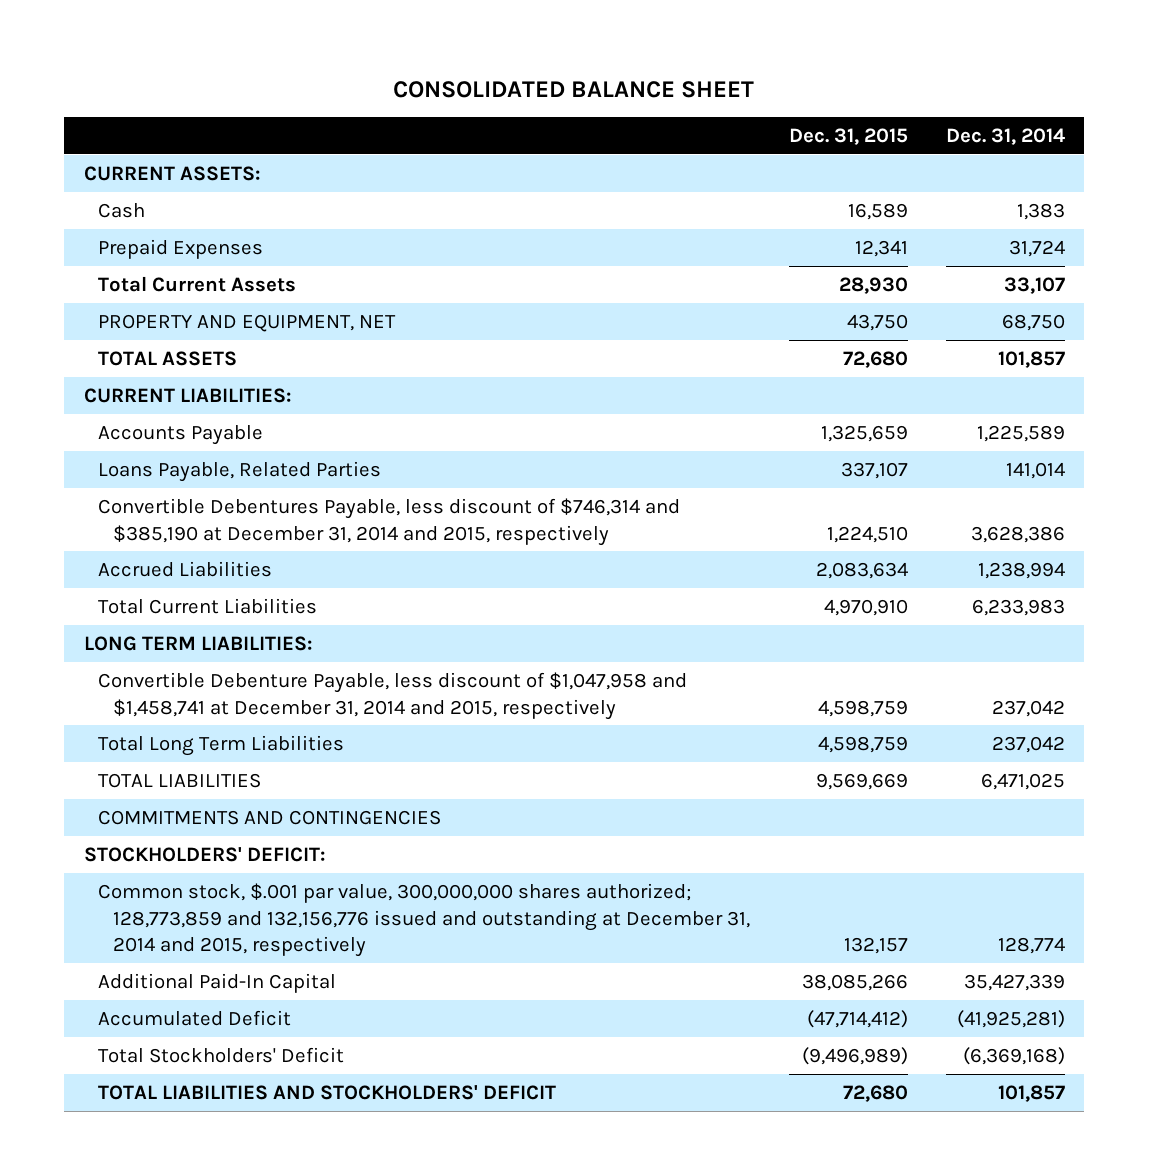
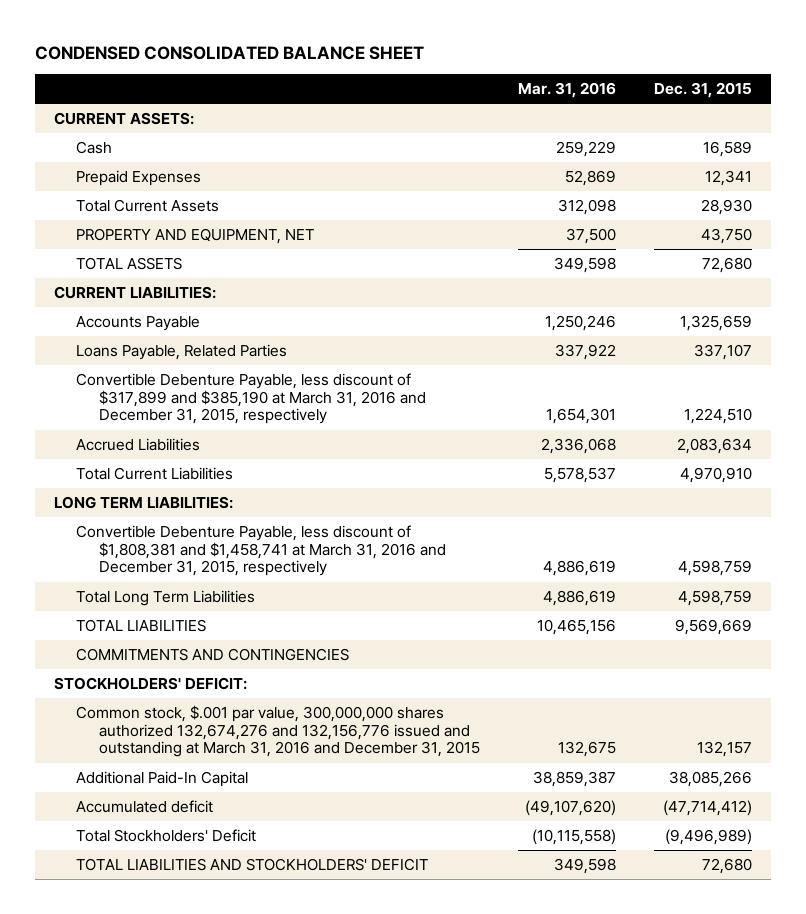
- CONSOLIDATED BALANCE SHEET
+ CONDENSED CONSOLIDATED BALANCE SHEET
- | Dec. 31, 2015 | Dec. 31, 2014
+ | Mar. 31, 2016 | Dec. 31, 2015
- Convertible Debentures Payable, less discount of $746,314 and $385,190 at December 31, 2014 and 2015, respectively | 1,224,510 | 3,628,386
+ Convertible Debenture Payable, less discount of $317,899 and $385,190 at March 31, 2016 and December 31, 2015, respectively | 1,654,301 | 1,224,510
- Convertible Debenture Payable, less discount of $1,047,958 and $1,458,741 at December 31, 2014 and 2015, respectively | 4,598,759 | 237,042
+ Convertible Debenture Payable, less discount of $1,808,381 and $1,458,741 at March 31, 2016 and December 31, 2015, respectively | 4,886,619 | 4,598,759
- Common stock, $.001 par value, 300,000,000 shares authorized; 128,773,859 and 132,156,776 issued and outstanding at December 31, 2014 and 2015, respectively | 132,157 | 128,774
+ Common stock, $.001 par value, 300,000,000 shares authorized 132,674,276 and 132,156,776 issued and outstanding at March 31, 2016 and December 31, 2015 | 132,675 | 132,157
- Accumulated Deficit | (47,714,412) | (41,925,281)
+ Accumulated deficit | (49,107,620) | (47,714,412)

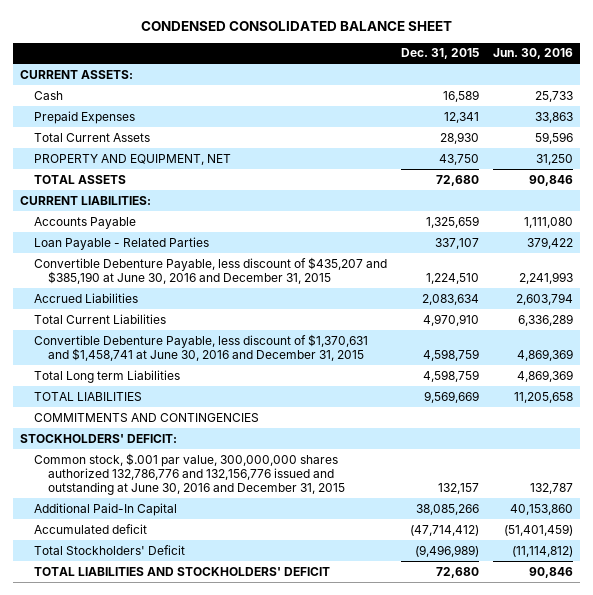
- | Mar. 31, 2016 | Dec. 31, 2015
+ | Dec. 31, 2015 | Jun. 30, 2016
- Loans Payable, Related Parties | 337,922 | 337,107
- Convertible Debenture Payable, less discount of $317,899 and $385,190 at March 31, 2016 and December 31, 2015, respectively | 1,654,301 | 1,224,510
+ Loan Payable - Related Parties | 337,107 | 379,422
+ Convertible Debenture Payable, less discount of $435,207 and $385,190 at June 30, 2016 and December 31, 2015 | 1,224,510 | 2,241,993
- LONG TERM LIABILITIES:
- Convertible Debenture Payable, less discount of $1,808,381 and $1,458,741 at March 31, 2016 and December 31, 2015, respectively | 4,886,619 | 4,598,759
- Total Long Term Liabilities | 4,886,619 | 4,598,759
+ Convertible Debenture Payable, less discount of $1,370,631 and $1,458,741 at June 30, 2016 and December 31, 2015 | 4,598,759 | 4,869,369
+ Total Long term Liabilities | 4,598,759 | 4,869,369
- Common stock, $.001 par value, 300,000,000 shares authorized 132,674,276 and 132,156,776 issued and outstanding at March 31, 2016 and December 31, 2015 | 132,675 | 132,157
+ Common stock, $.001 par value, 300,000,000 shares authorized 132,786,776 and 132,156,776 issued and outstanding at June 30, 2016 and December 31, 2015 | 132,157 | 132,787

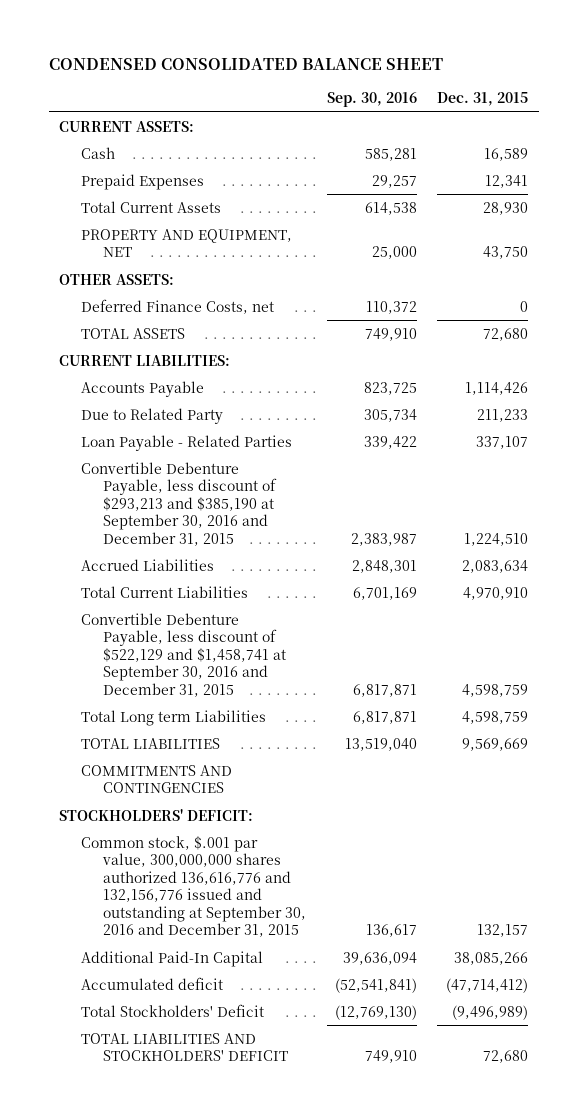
- | Dec. 31, 2015 | Jun. 30, 2016
+ | Sep. 30, 2016 | Dec. 31, 2015
+ OTHER ASSETS:
+ Deferred Finance Costs, net | 110,372 | 0
- Accounts Payable | 1,325,659 | 1,111,080
+ Accounts Payable | 823,725 | 1,114,426
+ Due to Related Party | 305,734 | 211,233
- Convertible Debenture Payable, less discount of $435,207 and $385,190 at June 30, 2016 and December 31, 2015 | 1,224,510 | 2,241,993
+ Convertible Debenture Payable, less discount of $293,213 and $385,190 at September 30, 2016 and December 31, 2015 | 2,383,987 | 1,224,510
- Convertible Debenture Payable, less discount of $1,370,631 and $1,458,741 at June 30, 2016 and December 31, 2015 | 4,598,759 | 4,869,369
+ Convertible Debenture Payable, less discount of $522,129 and $1,458,741 at September 30, 2016 and December 31, 2015 | 6,817,871 | 4,598,759
- Common stock, $.001 par value, 300,000,000 shares authorized 132,786,776 and 132,156,776 issued and outstanding at June 30, 2016 and December 31, 2015 | 132,157 | 132,787
+ Common stock, $.001 par value, 300,000,000 shares authorized 136,616,776 and 132,156,776 issued and outstanding at September 30, 2016 and December 31, 2015 | 136,617 | 132,157

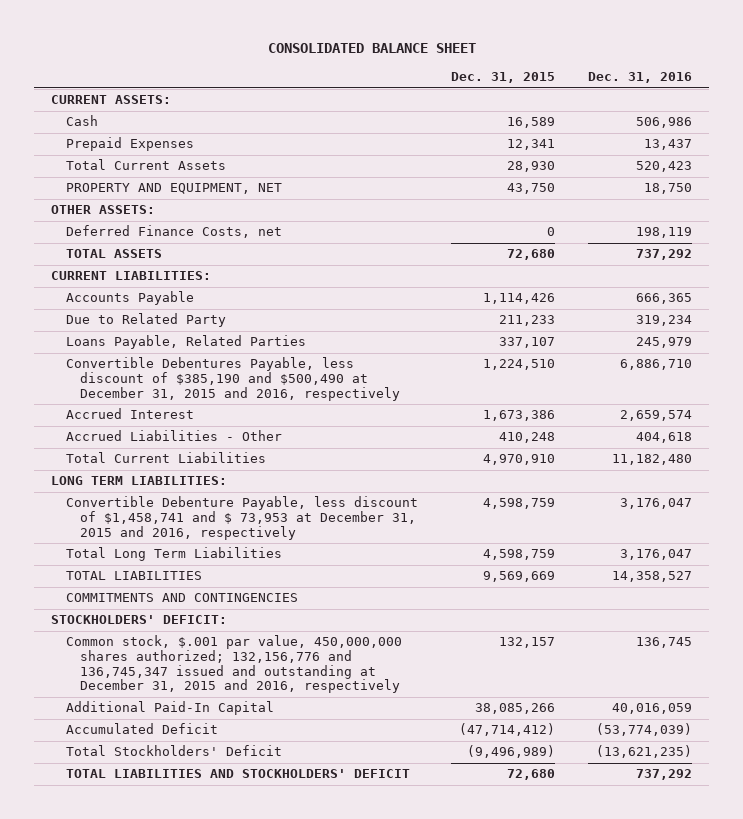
- CONDENSED CONSOLIDATED BALANCE SHEET
+ CONSOLIDATED BALANCE SHEET
- | Sep. 30, 2016 | Dec. 31, 2015
+ | Dec. 31, 2015 | Dec. 31, 2016
- Loan Payable - Related Parties | 339,422 | 337,107
- Convertible Debenture Payable, less discount of $293,213 and $385,190 at September 30, 2016 and December 31, 2015 | 2,383,987 | 1,224,510
- Accrued Liabilities | 2,848,301 | 2,083,634
+ Loans Payable, Related Parties | 337,107 | 245,979
+ Convertible Debentures Payable, less discount of $385,190 and $500,490 at December 31, 2015 and 2016, respectively | 1,224,510 | 6,886,710
+ Accrued Interest | 1,673,386 | 2,659,574
+ Accrued Liabilities - Other | 410,248 | 404,618
- Convertible Debenture Payable, less discount of $522,129 and $1,458,741 at September 30, 2016 and December 31, 2015 | 6,817,871 | 4,598,759
- Total Long term Liabilities | 6,817,871 | 4,598,759
+ LONG TERM LIABILITIES:
+ Convertible Debenture Payable, less discount of $1,458,741 and $ 73,953 at December 31, 2015 and 2016, respectively | 4,598,759 | 3,176,047
+ Total Long Term Liabilities | 4,598,759 | 3,176,047
- Common stock, $.001 par value, 300,000,000 shares authorized 136,616,776 and 132,156,776 issued and outstanding at September 30, 2016 and December 31, 2015 | 136,617 | 132,157
+ Common stock, $.001 par value, 450,000,000 shares authorized; 132,156,776 and 136,745,347 issued and outstanding at December 31, 2015 and 2016, respectively | 132,157 | 136,745
- Accumulated deficit | (52,541,841) | (47,714,412)
+ Accumulated Deficit | (47,714,412) | (53,774,039)

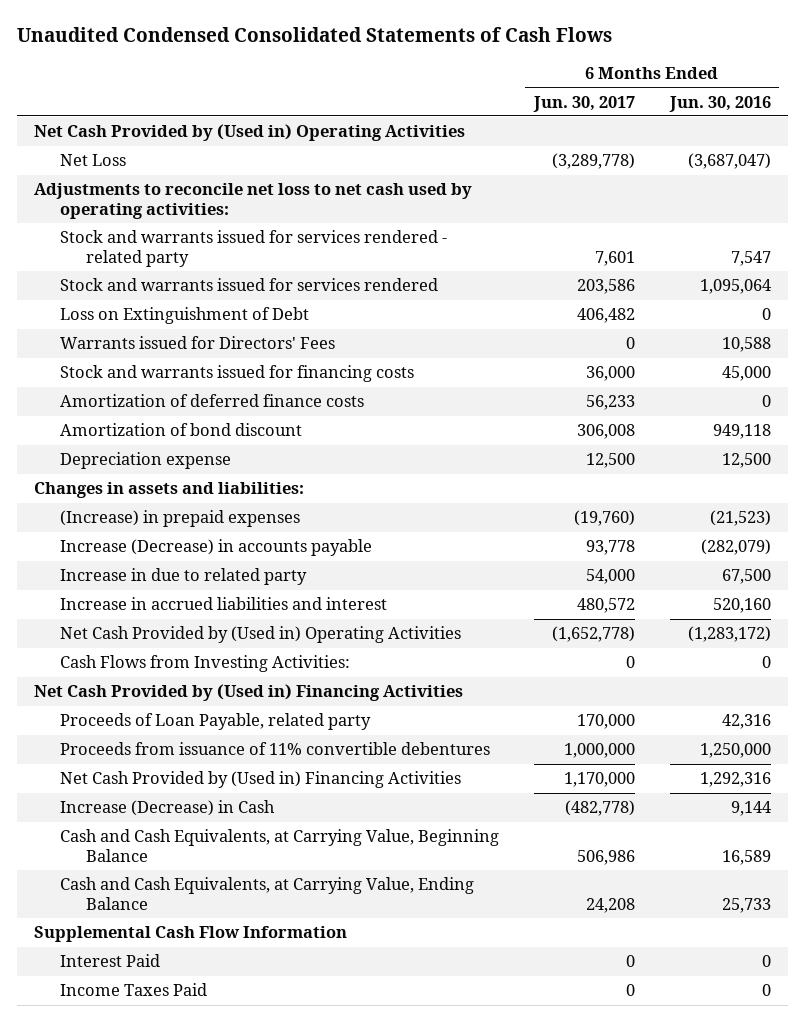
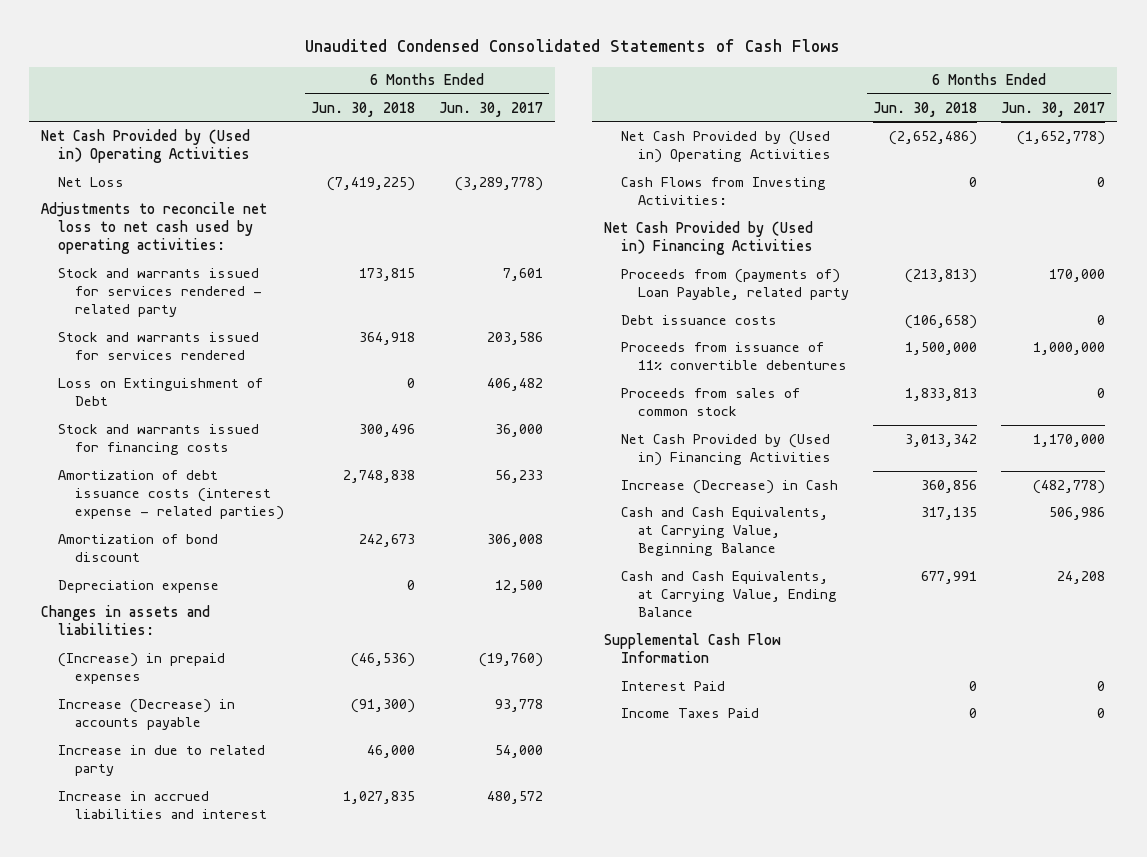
- | 6 Months Ended Jun. 30, 2017 | 6 Months Ended Jun. 30, 2016
+ | 6 Months Ended Jun. 30, 2018 | 6 Months Ended Jun. 30, 2017
- Warrants issued for Directors' Fees | 0 | 10,588
- Amortization of deferred finance costs | 56,233 | 0
+ Amortization of debt issuance costs (interest expense - related parties) | 2,748,838 | 56,233
- Proceeds of Loan Payable, related party | 170,000 | 42,316
+ Proceeds from (payments of) Loan Payable, related party | (213,813) | 170,000
+ Debt issuance costs | (106,658) | 0
+ Proceeds from sales of common stock | 1,833,813 | 0

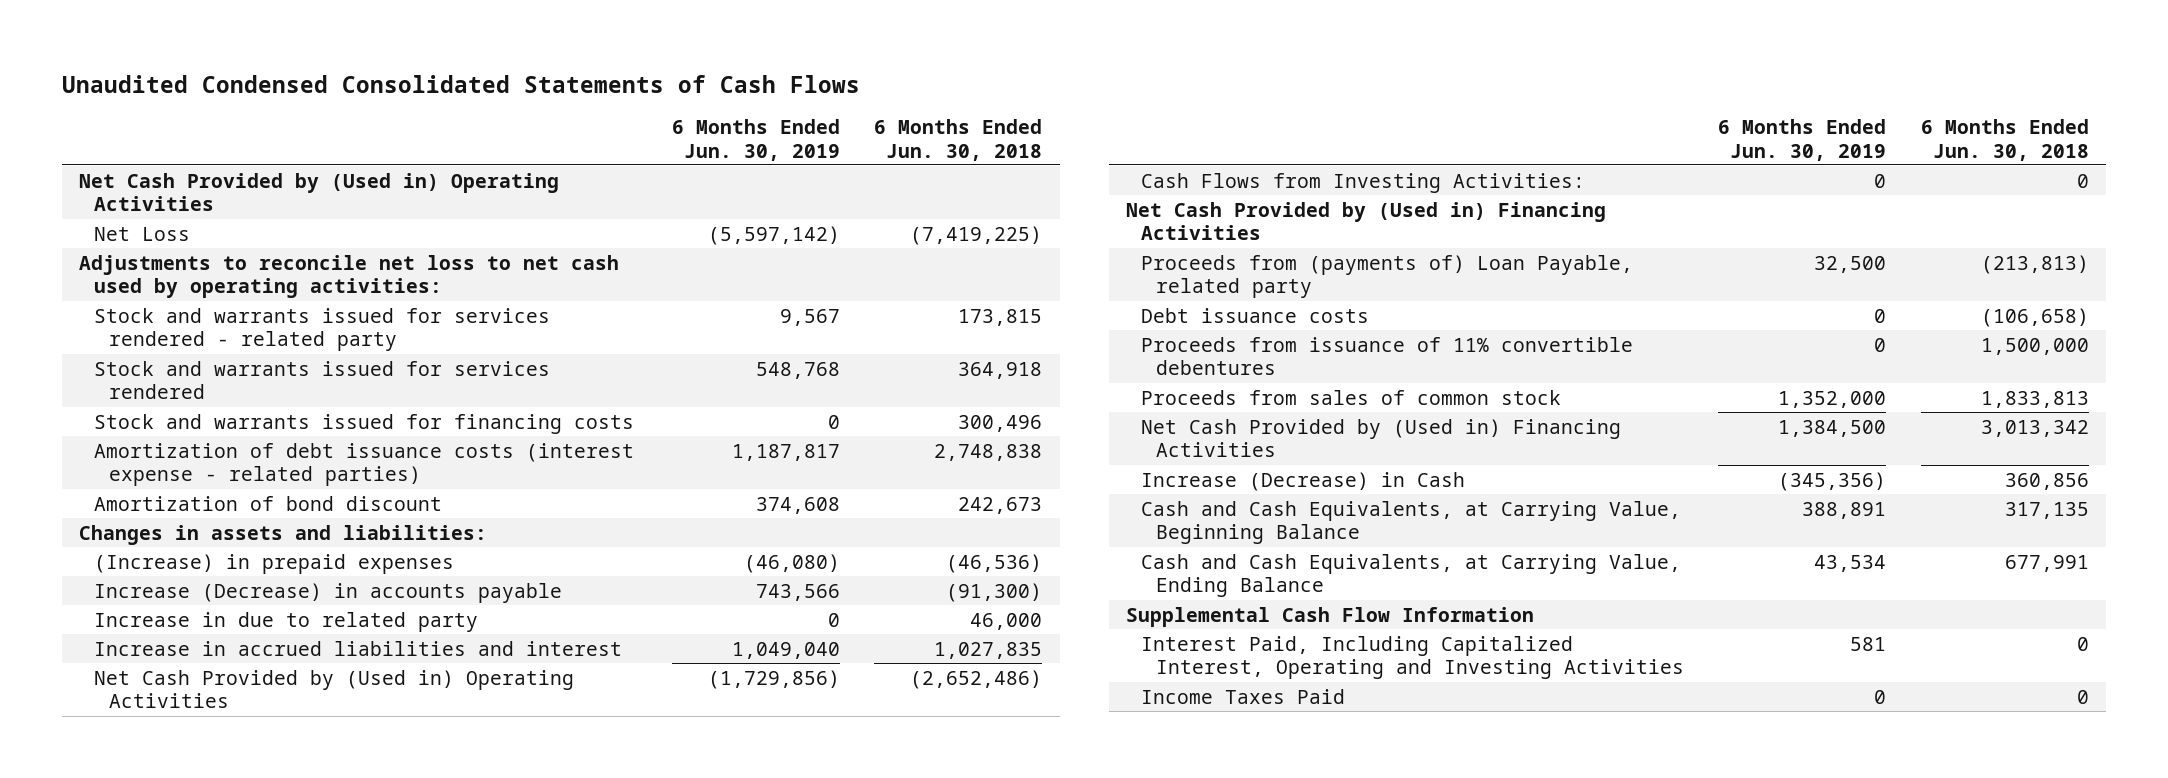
- | 6 Months Ended Jun. 30, 2018 | 6 Months Ended Jun. 30, 2017
+ | 6 Months Ended Jun. 30, 2019 | 6 Months Ended Jun. 30, 2018
- Loss on Extinguishment of Debt | 0 | 406,482
- Depreciation expense | 0 | 12,500
- Interest Paid | 0 | 0
+ Interest Paid, Including Capitalized Interest, Operating and Investing Activities | 581 | 0

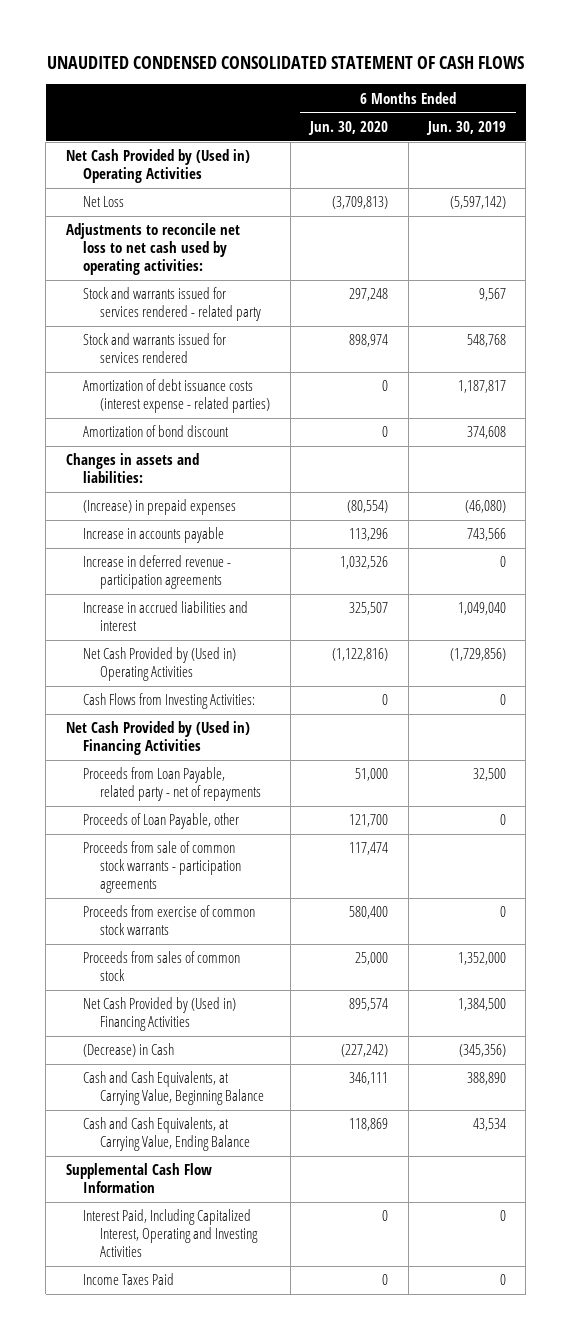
- Unaudited Condensed Consolidated Statements of Cash Flows
+ UNAUDITED CONDENSED CONSOLIDATED STATEMENT OF CASH FLOWS
- | 6 Months Ended Jun. 30, 2019 | 6 Months Ended Jun. 30, 2018
+ | 6 Months Ended Jun. 30, 2020 | 6 Months Ended Jun. 30, 2019
- Stock and warrants issued for financing costs | 0 | 300,496
- Increase (Decrease) in accounts payable | 743,566 | (91,300)
- Increase in due to related party | 0 | 46,000
+ Increase in accounts payable | 113,296 | 743,566
+ Increase in deferred revenue - participation agreements | 1,032,526 | 0
- Proceeds from (payments of) Loan Payable, related party | 32,500 | (213,813)
- Debt issuance costs | 0 | (106,658)
- Proceeds from issuance of 11% convertible debentures | 0 | 1,500,000
+ Proceeds from Loan Payable, related party - net of repayments | 51,000 | 32,500
+ Proceeds of Loan Payable, other | 121,700 | 0
+ Proceeds from sale of common stock warrants - participation agreements | 117,474 |
+ Proceeds from exercise of common stock warrants | 580,400 | 0
- Increase (Decrease) in Cash | (345,356) | 360,856
- Cash and Cash Equivalents, at Carrying Value, Beginning Balance | 388,891 | 317,135
+ (Decrease) in Cash | (227,242) | (345,356)
+ Cash and Cash Equivalents, at Carrying Value, Beginning Balance | 346,111 | 388,890
- Interest Paid, Including Capitalized Interest, Operating and Investing Activities | 581 | 0
+ Interest Paid, Including Capitalized Interest, Operating and Investing Activities | 0 | 0

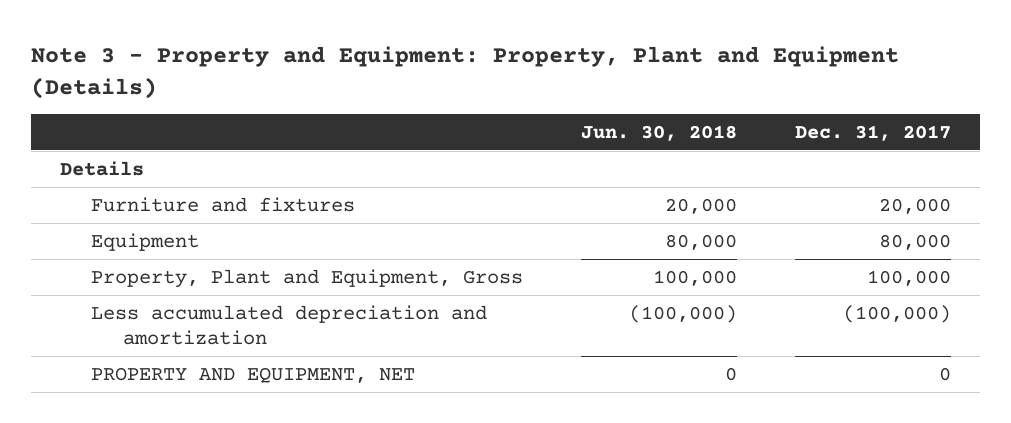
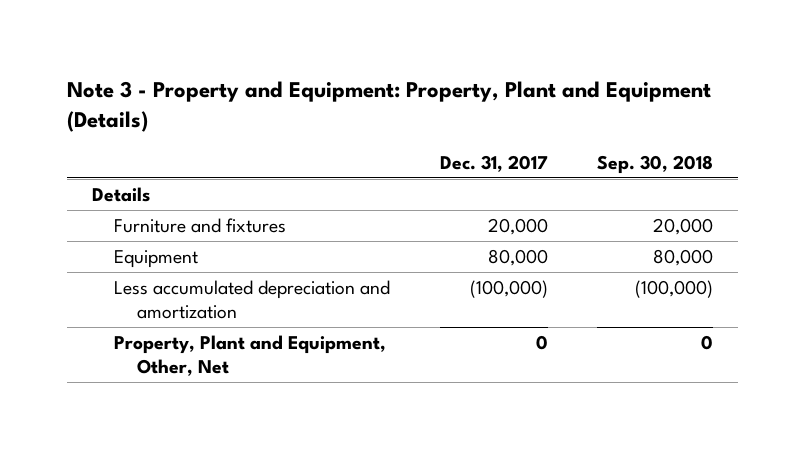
- | Jun. 30, 2018 | Dec. 31, 2017
+ | Dec. 31, 2017 | Sep. 30, 2018
- Property, Plant and Equipment, Gross | 100,000 | 100,000
- PROPERTY AND EQUIPMENT, NET | 0 | 0
+ Property, Plant and Equipment, Other, Net | 0 | 0

